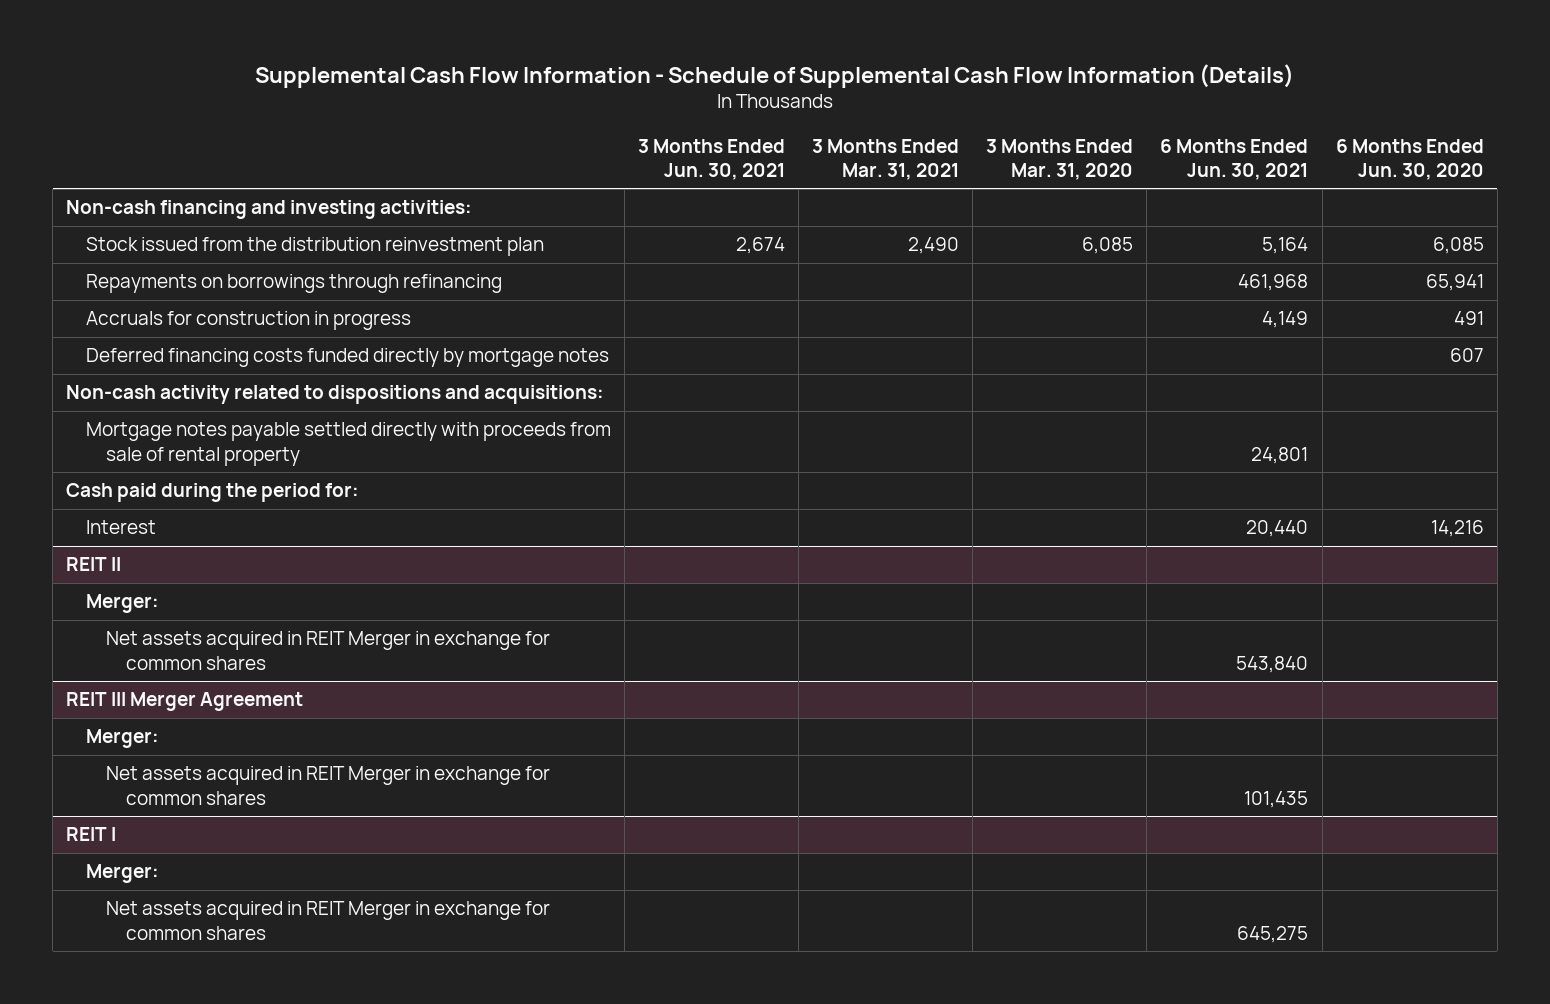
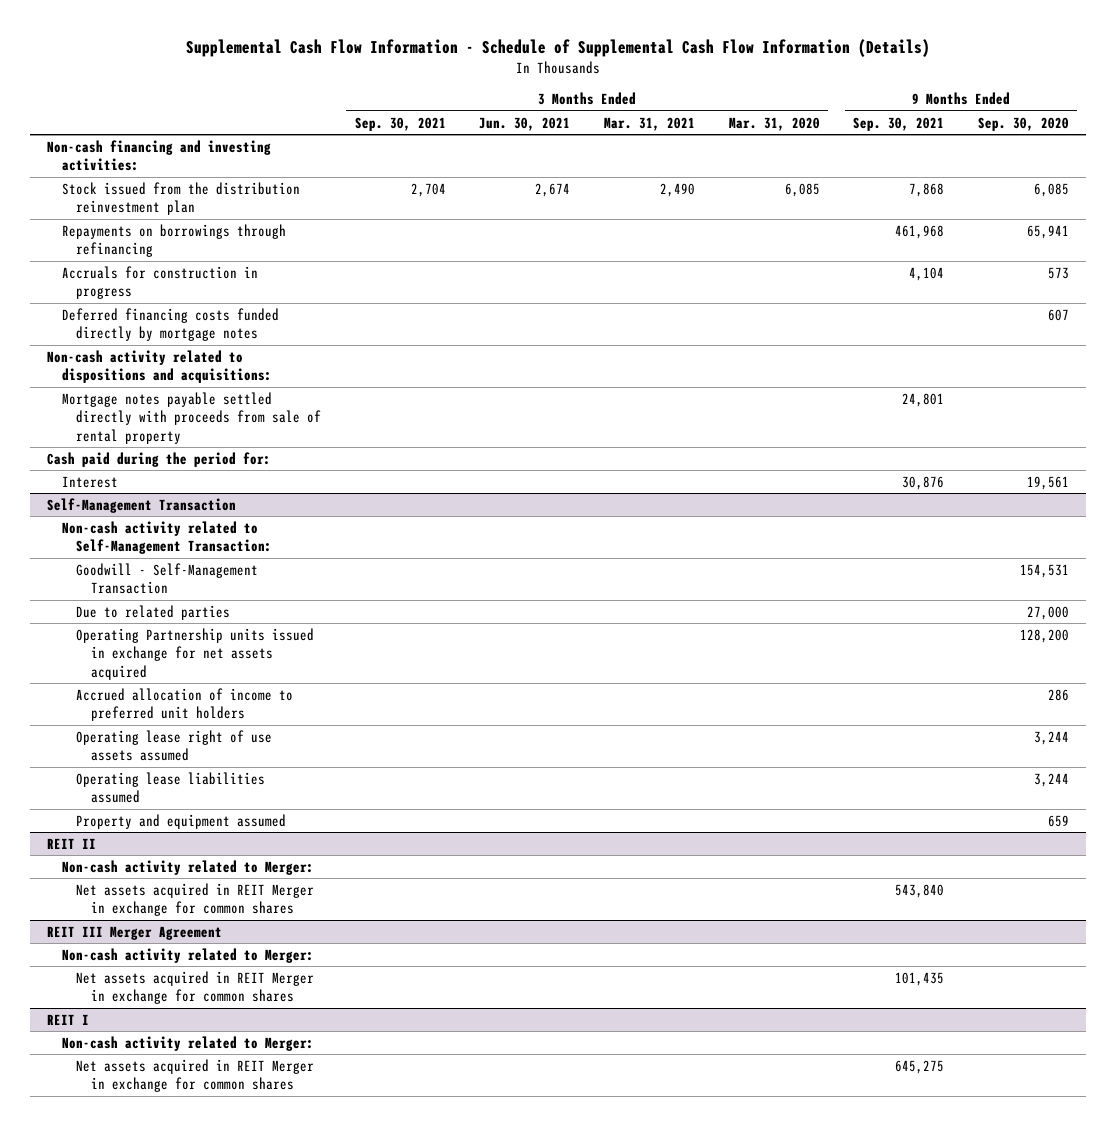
- | 3 Months Ended Jun. 30, 2021 | 3 Months Ended Mar. 31, 2021 | 3 Months Ended Mar. 31, 2020 | 6 Months Ended Jun. 30, 2021 | 6 Months Ended Jun. 30, 2020
+ | 3 Months Ended Sep. 30, 2021 | 3 Months Ended Jun. 30, 2021 | 3 Months Ended Mar. 31, 2021 | 3 Months Ended Mar. 31, 2020 | 9 Months Ended Sep. 30, 2021 | 9 Months Ended Sep. 30, 2020
+ Self-Management Transaction
+ Non-cash activity related to Self-Management Transaction:
+ Goodwill - Self-Management Transaction | | | | | | 154,531
+ Due to related parties | | | | | | 27,000
+ Operating Partnership units issued in exchange for net assets acquired | | | | | | 128,200
+ Accrued allocation of income to preferred unit holders | | | | | | 286
+ Operating lease right of use assets assumed | | | | | | 3,244
+ Operating lease liabilities assumed | | | | | | 3,244
+ Property and equipment assumed | | | | | | 659
@ REIT II
- Merger:
+ Non-cash activity related to Merger:
@ REIT III Merger Agreement
- Merger:
+ Non-cash activity related to Merger:
@ REIT I
- Merger:
+ Non-cash activity related to Merger:

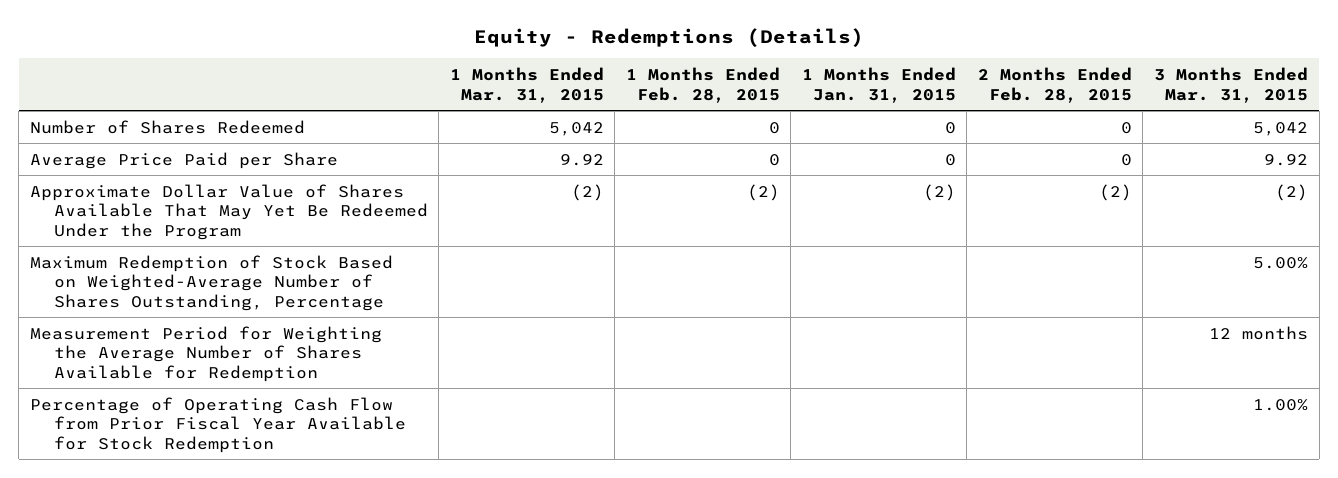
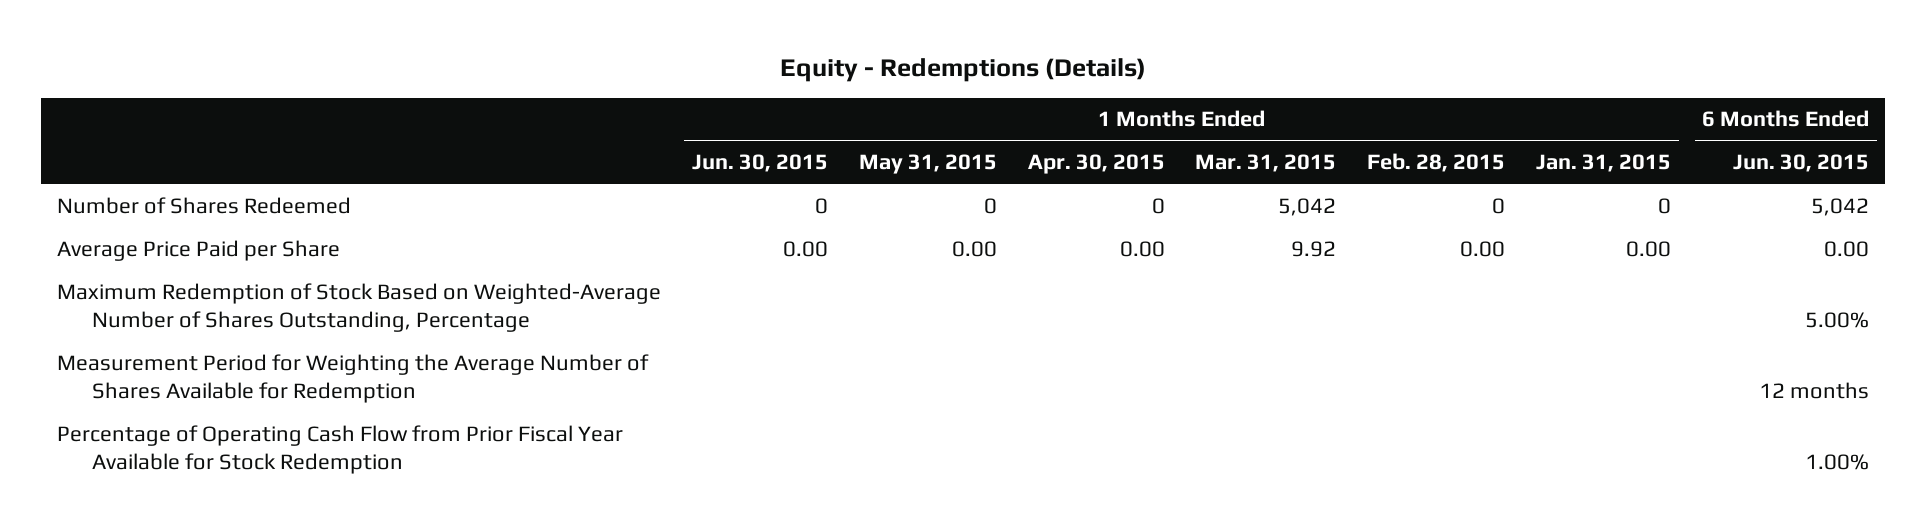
- | 1 Months Ended Mar. 31, 2015 | 1 Months Ended Feb. 28, 2015 | 1 Months Ended Jan. 31, 2015 | 2 Months Ended Feb. 28, 2015 | 3 Months Ended Mar. 31, 2015
+ | 1 Months Ended Jun. 30, 2015 | 1 Months Ended May 31, 2015 | 1 Months Ended Apr. 30, 2015 | 1 Months Ended Mar. 31, 2015 | 1 Months Ended Feb. 28, 2015 | 1 Months Ended Jan. 31, 2015 | 6 Months Ended Jun. 30, 2015
- Average Price Paid per Share | 9.92 | 0 | 0 | 0 | 9.92
- Approximate Dollar Value of Shares Available That May Yet Be Redeemed Under the Program | (2) | (2) | (2) | (2) | (2)
+ Average Price Paid per Share | 0.00 | 0.00 | 0.00 | 9.92 | 0.00 | 0.00 | 0.00

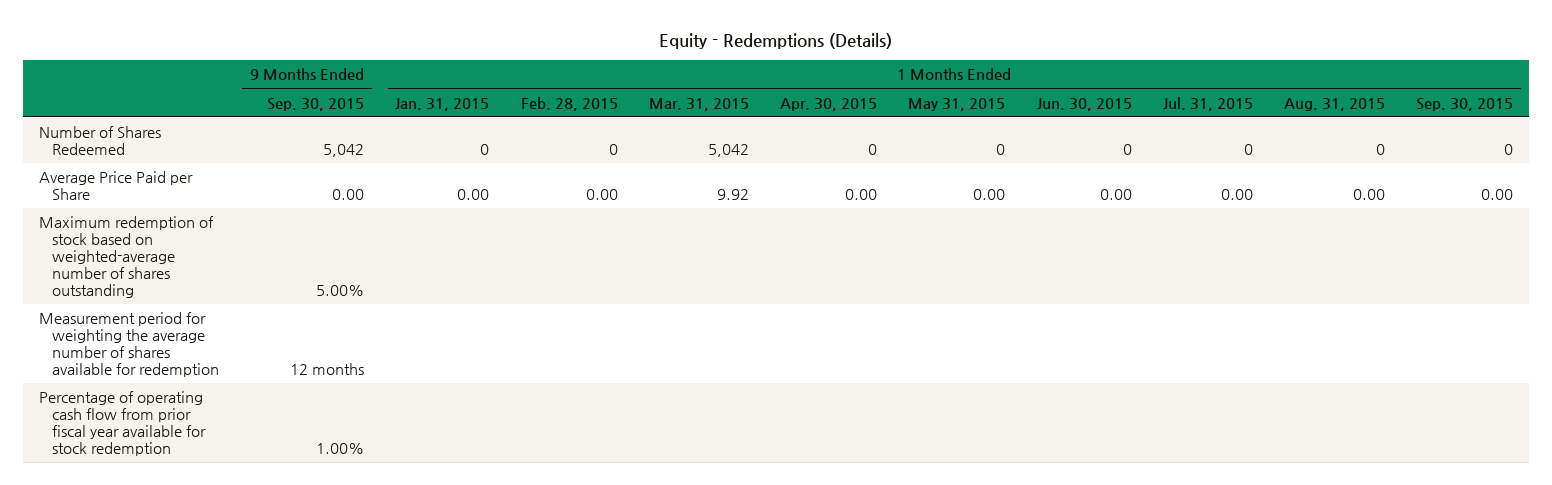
- | 1 Months Ended Jun. 30, 2015 | 1 Months Ended May 31, 2015 | 1 Months Ended Apr. 30, 2015 | 1 Months Ended Mar. 31, 2015 | 1 Months Ended Feb. 28, 2015 | 1 Months Ended Jan. 31, 2015 | 6 Months Ended Jun. 30, 2015
+ | 9 Months Ended Sep. 30, 2015 | 1 Months Ended Jan. 31, 2015 | 1 Months Ended Feb. 28, 2015 | 1 Months Ended Mar. 31, 2015 | 1 Months Ended Apr. 30, 2015 | 1 Months Ended May 31, 2015 | 1 Months Ended Jun. 30, 2015 | 1 Months Ended Jul. 31, 2015 | 1 Months Ended Aug. 31, 2015 | 1 Months Ended Sep. 30, 2015
- Maximum Redemption of Stock Based on Weighted-Average Number of Shares Outstanding, Percentage | | | | | | | 5.00%
- Measurement Period for Weighting the Average Number of Shares Available for Redemption | | | | | | | 12 months
- Percentage of Operating Cash Flow from Prior Fiscal Year Available for Stock Redemption | | | | | | | 1.00%
+ Maximum redemption of stock based on weighted-average number of shares outstanding | 5.00% | | | | | | | | |
+ Measurement period for weighting the average number of shares available for redemption | 12 months | | | | | | | | |
+ Percentage of operating cash flow from prior fiscal year available for stock redemption | 1.00% | | | | | | | | |

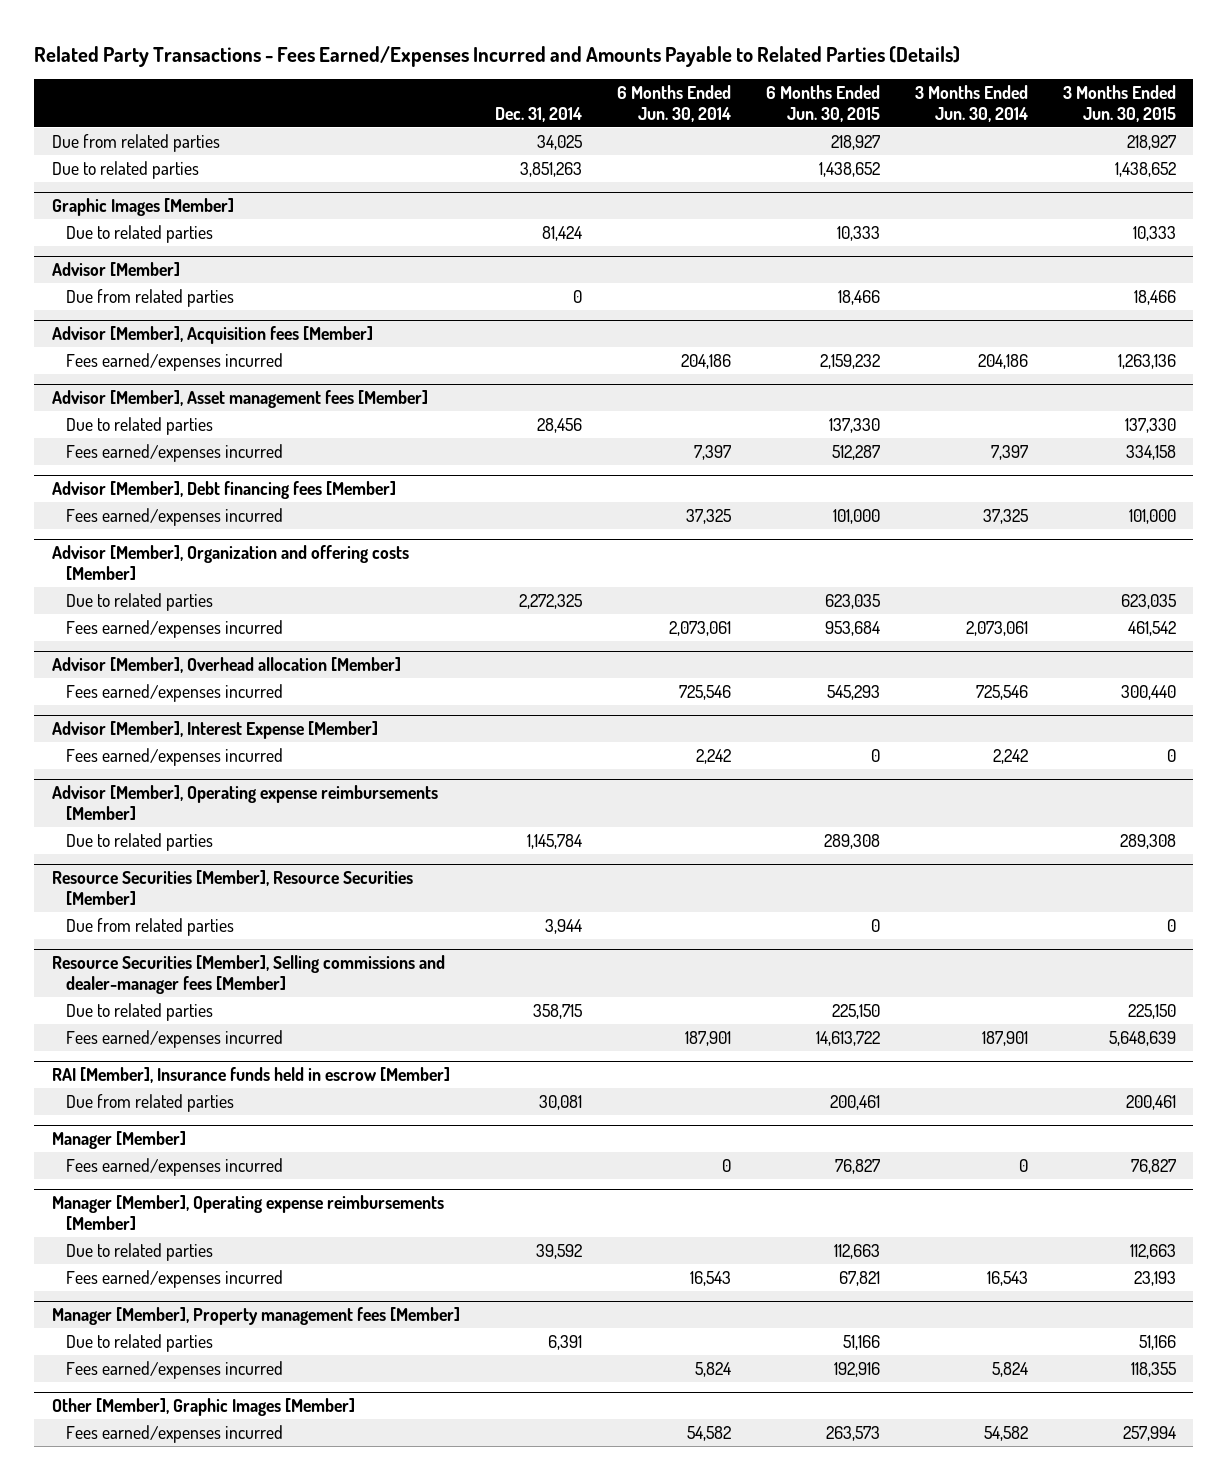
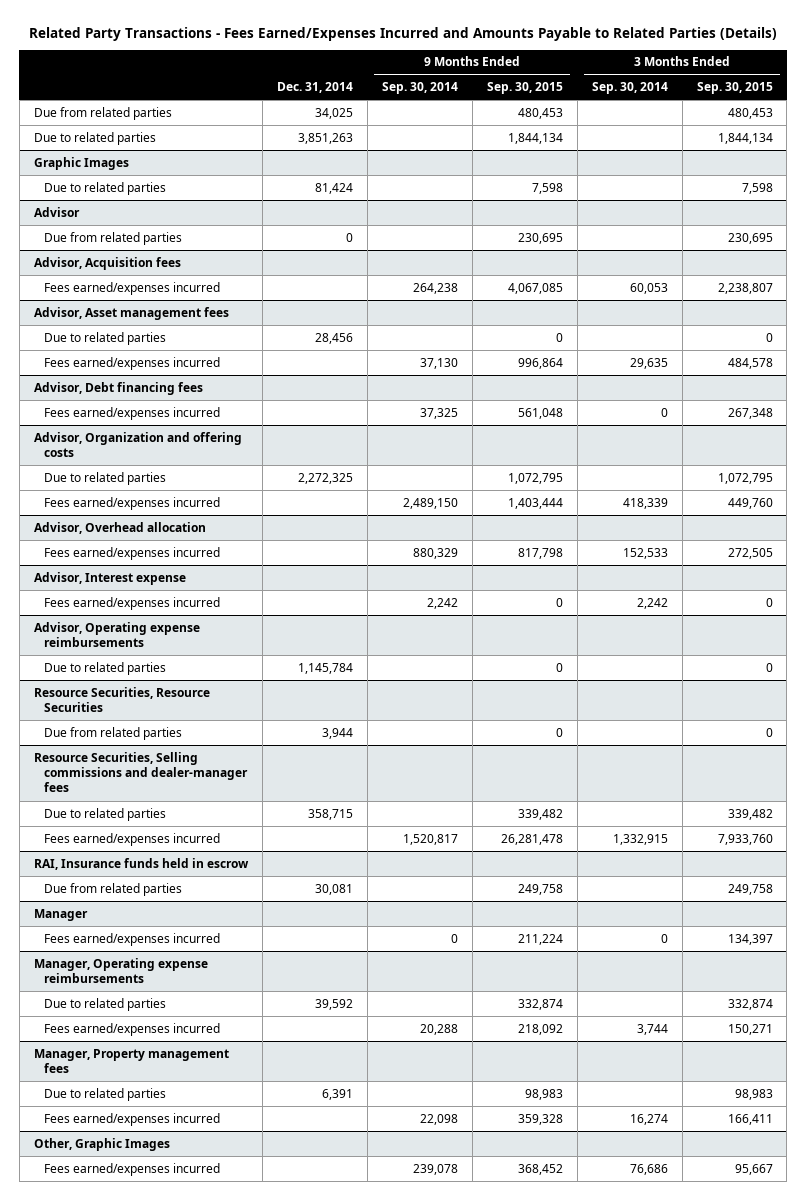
- | Dec. 31, 2014 | 6 Months Ended Jun. 30, 2014 | 6 Months Ended Jun. 30, 2015 | 3 Months Ended Jun. 30, 2014 | 3 Months Ended Jun. 30, 2015
+ | Dec. 31, 2014 | 9 Months Ended Sep. 30, 2014 | 9 Months Ended Sep. 30, 2015 | 3 Months Ended Sep. 30, 2014 | 3 Months Ended Sep. 30, 2015
- Graphic Images [Member]
+ Graphic Images
- Advisor [Member]
+ Advisor
- Advisor [Member], Acquisition fees [Member]
+ Advisor, Acquisition fees
- Advisor [Member], Asset management fees [Member]
+ Advisor, Asset management fees
- Advisor [Member], Debt financing fees [Member]
+ Advisor, Debt financing fees
- Advisor [Member], Organization and offering costs [Member]
+ Advisor, Organization and offering costs
- Advisor [Member], Overhead allocation [Member]
+ Advisor, Overhead allocation
- Advisor [Member], Interest Expense [Member]
+ Advisor, Interest expense
- Advisor [Member], Operating expense reimbursements [Member]
+ Advisor, Operating expense reimbursements
- Resource Securities [Member], Resource Securities [Member]
+ Resource Securities, Resource Securities
- Resource Securities [Member], Selling commissions and dealer-manager fees [Member]
+ Resource Securities, Selling commissions and dealer-manager fees
- RAI [Member], Insurance funds held in escrow [Member]
+ RAI, Insurance funds held in escrow
- Manager [Member]
+ Manager
- Manager [Member], Operating expense reimbursements [Member]
+ Manager, Operating expense reimbursements
- Manager [Member], Property management fees [Member]
+ Manager, Property management fees
- Other [Member], Graphic Images [Member]
+ Other, Graphic Images

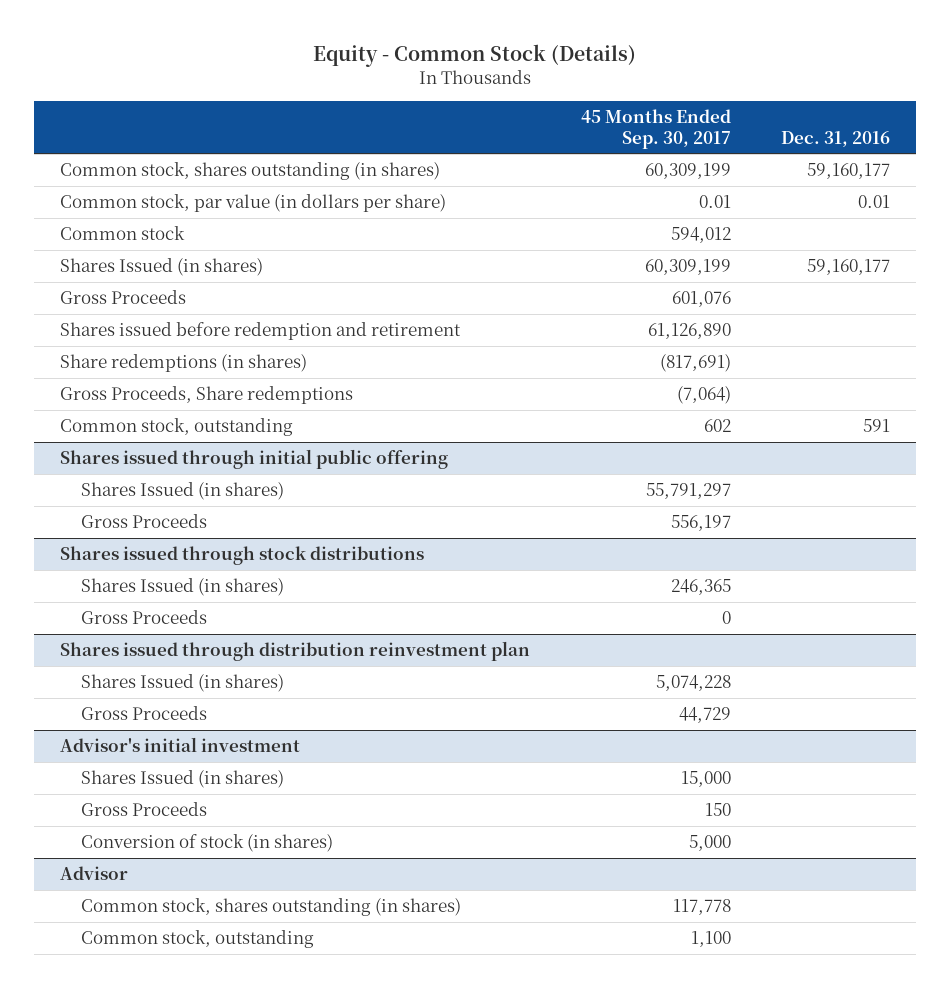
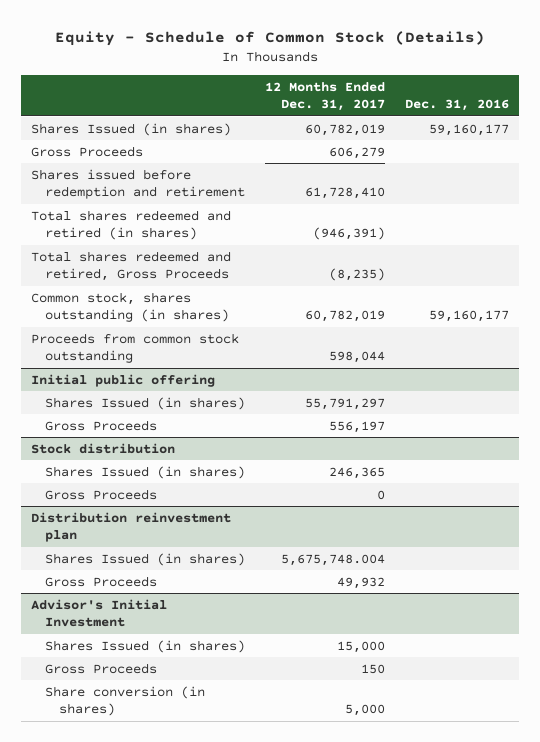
- Equity - Common Stock (Details)
+ Equity - Schedule of Common Stock (Details)
- | 45 Months Ended Sep. 30, 2017 | Dec. 31, 2016
+ | 12 Months Ended Dec. 31, 2017 | Dec. 31, 2016
- Common stock, par value (in dollars per share) | 0.01 | 0.01
- Common stock | 594,012 |
- Share redemptions (in shares) | (817,691) |
- Gross Proceeds, Share redemptions | (7,064) |
- Common stock, outstanding | 602 | 591
- Shares issued through initial public offering
+ Total shares redeemed and retired (in shares) | (946,391) |
+ Total shares redeemed and retired, Gross Proceeds | (8,235) |
moved down: Common stock, shares outstanding (in shares) | 60,782,019 | 59,160,177
+ Proceeds from common stock outstanding | 598,044 |
+ Initial public offering
- Shares issued through stock distributions
+ Stock distribution
- Shares issued through distribution reinvestment plan
+ Distribution reinvestment plan
- Advisor's initial investment
+ Advisor's Initial Investment
- Conversion of stock (in shares) | 5,000 |
- Advisor
- Common stock, shares outstanding (in shares) | 117,778 |
- Common stock, outstanding | 1,100 |
+ Share conversion (in shares) | 5,000 |

